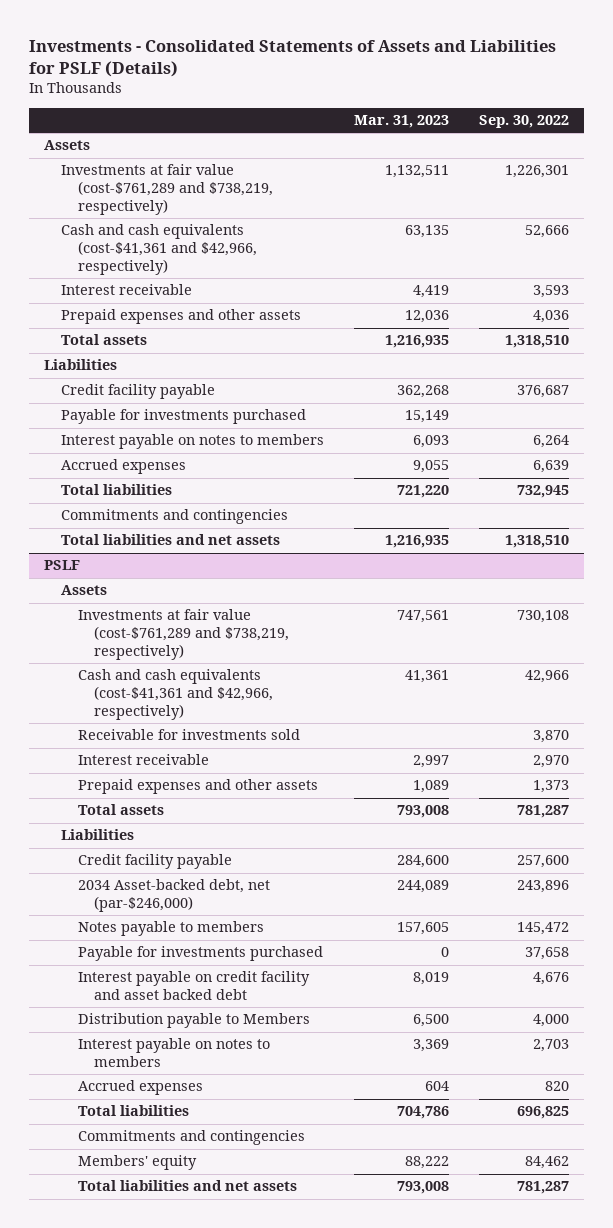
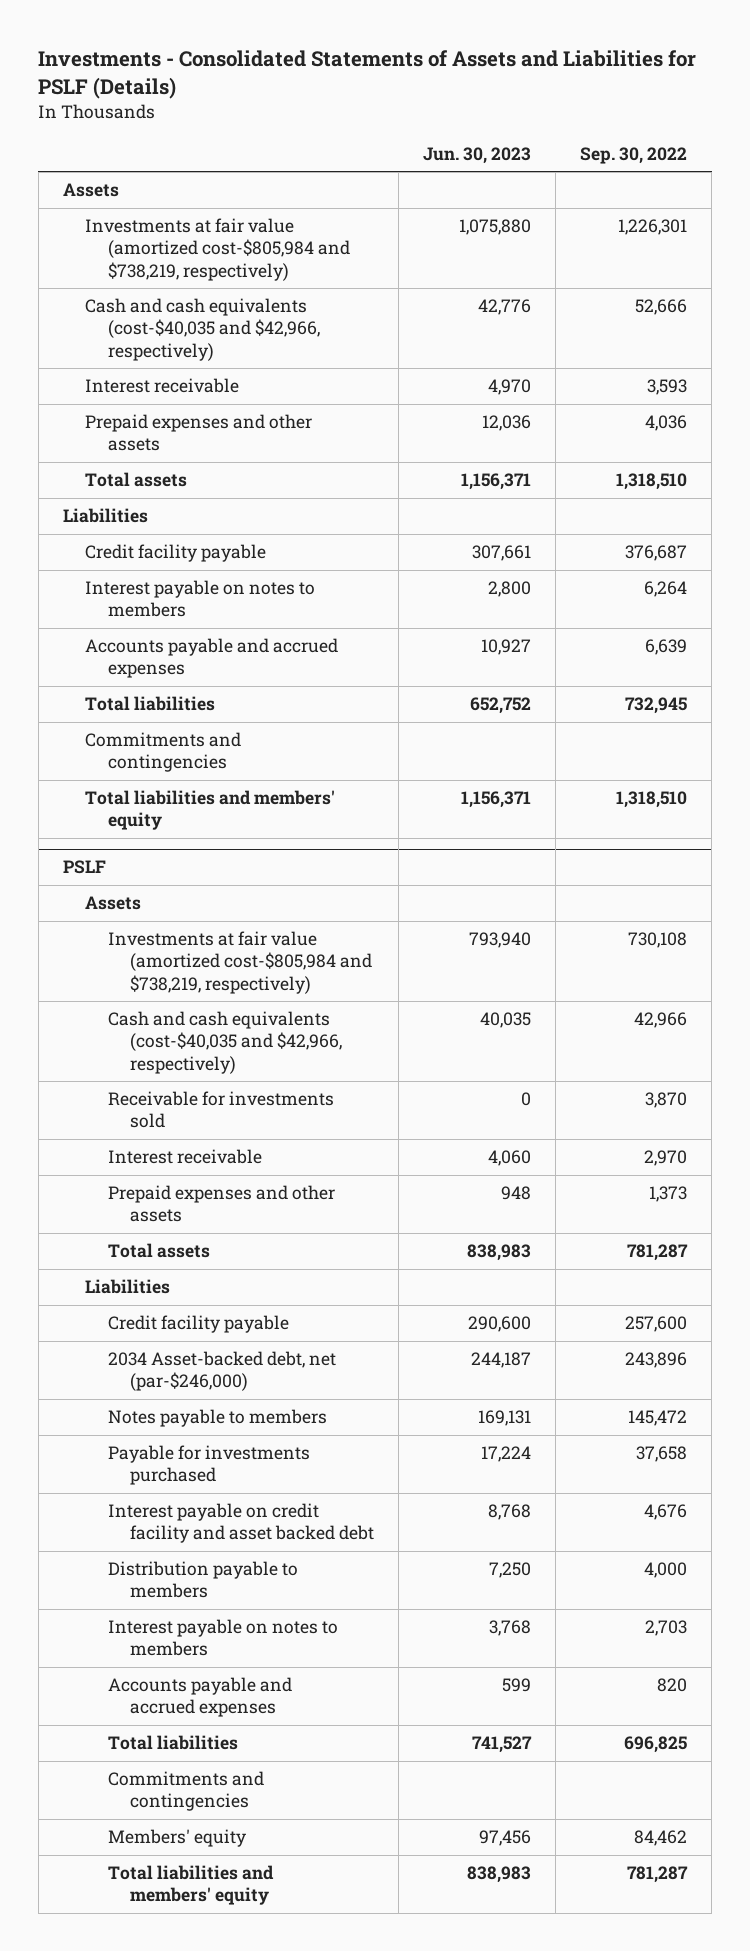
- | Mar. 31, 2023 | Sep. 30, 2022
+ | Jun. 30, 2023 | Sep. 30, 2022
- Investments at fair value (cost-$761,289 and $738,219, respectively) | 1,132,511 | 1,226,301
- Cash and cash equivalents (cost-$41,361 and $42,966, respectively) | 63,135 | 52,666
+ Investments at fair value (amortized cost-$805,984 and $738,219, respectively) | 1,075,880 | 1,226,301
+ Cash and cash equivalents (cost-$40,035 and $42,966, respectively) | 42,776 | 52,666
- Payable for investments purchased | 15,149 |
- Accrued expenses | 9,055 | 6,639
+ Accounts payable and accrued expenses | 10,927 | 6,639
- Total liabilities and net assets | 1,216,935 | 1,318,510
+ Total liabilities and members' equity | 1,156,371 | 1,318,510
@ PSLF
- Investments at fair value (cost-$761,289 and $738,219, respectively) | 747,561 | 730,108
- Cash and cash equivalents (cost-$41,361 and $42,966, respectively) | 41,361 | 42,966
+ Investments at fair value (amortized cost-$805,984 and $738,219, respectively) | 793,940 | 730,108
+ Cash and cash equivalents (cost-$40,035 and $42,966, respectively) | 40,035 | 42,966
- Distribution payable to Members | 6,500 | 4,000
+ Distribution payable to members | 7,250 | 4,000
- Accrued expenses | 604 | 820
+ Accounts payable and accrued expenses | 599 | 820
- Total liabilities and net assets | 793,008 | 781,287
+ Total liabilities and members' equity | 838,983 | 781,287

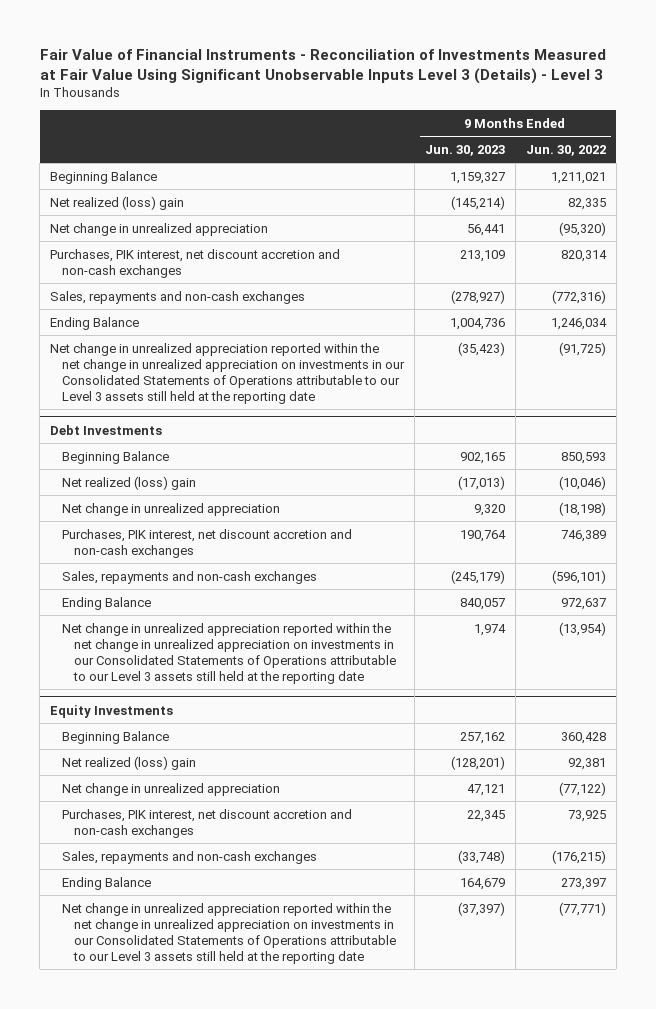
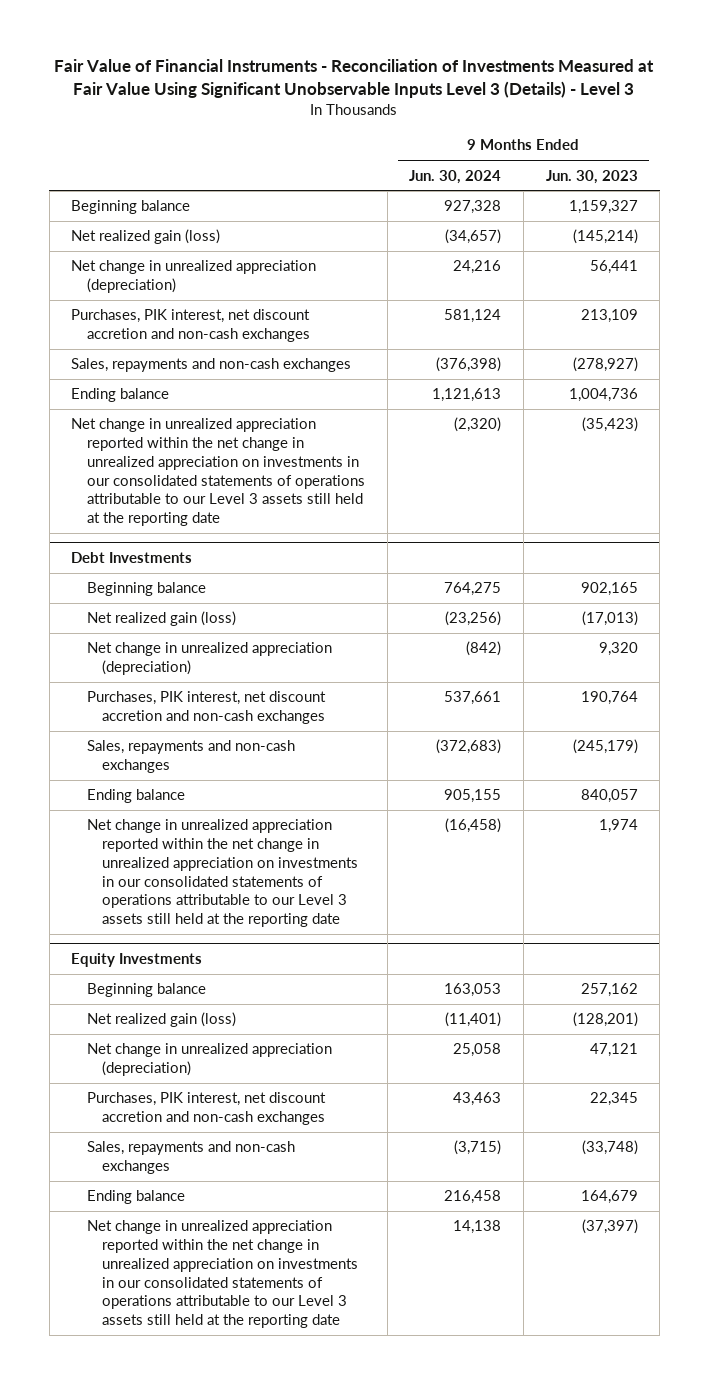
- | 9 Months Ended Jun. 30, 2023 | 9 Months Ended Jun. 30, 2022
+ | 9 Months Ended Jun. 30, 2024 | 9 Months Ended Jun. 30, 2023
- Beginning Balance | 1,159,327 | 1,211,021
- Net realized (loss) gain | (145,214) | 82,335
- Net change in unrealized appreciation | 56,441 | (95,320)
+ Beginning balance | 927,328 | 1,159,327
+ Net realized gain (loss) | (34,657) | (145,214)
+ Net change in unrealized appreciation (depreciation) | 24,216 | 56,441
- Ending Balance | 1,004,736 | 1,246,034
- Net change in unrealized appreciation reported within the net change in unrealized appreciation on investments in our Consolidated Statements of Operations attributable to our Level 3 assets still held at the reporting date | (35,423) | (91,725)
+ Ending balance | 1,121,613 | 1,004,736
+ Net change in unrealized appreciation reported within the net change in unrealized appreciation on investments in our consolidated statements of operations attributable to our Level 3 assets still held at the reporting date | (2,320) | (35,423)
@ Debt Investments
- Beginning Balance | 902,165 | 850,593
- Net realized (loss) gain | (17,013) | (10,046)
- Net change in unrealized appreciation | 9,320 | (18,198)
+ Beginning balance | 764,275 | 902,165
+ Net realized gain (loss) | (23,256) | (17,013)
+ Net change in unrealized appreciation (depreciation) | (842) | 9,320
- Ending Balance | 840,057 | 972,637
- Net change in unrealized appreciation reported within the net change in unrealized appreciation on investments in our Consolidated Statements of Operations attributable to our Level 3 assets still held at the reporting date | 1,974 | (13,954)
+ Ending balance | 905,155 | 840,057
+ Net change in unrealized appreciation reported within the net change in unrealized appreciation on investments in our consolidated statements of operations attributable to our Level 3 assets still held at the reporting date | (16,458) | 1,974
@ Equity Investments
- Beginning Balance | 257,162 | 360,428
- Net realized (loss) gain | (128,201) | 92,381
- Net change in unrealized appreciation | 47,121 | (77,122)
+ Beginning balance | 163,053 | 257,162
+ Net realized gain (loss) | (11,401) | (128,201)
+ Net change in unrealized appreciation (depreciation) | 25,058 | 47,121
- Ending Balance | 164,679 | 273,397
- Net change in unrealized appreciation reported within the net change in unrealized appreciation on investments in our Consolidated Statements of Operations attributable to our Level 3 assets still held at the reporting date | (37,397) | (77,771)
+ Ending balance | 216,458 | 164,679
+ Net change in unrealized appreciation reported within the net change in unrealized appreciation on investments in our consolidated statements of operations attributable to our Level 3 assets still held at the reporting date | 14,138 | (37,397)

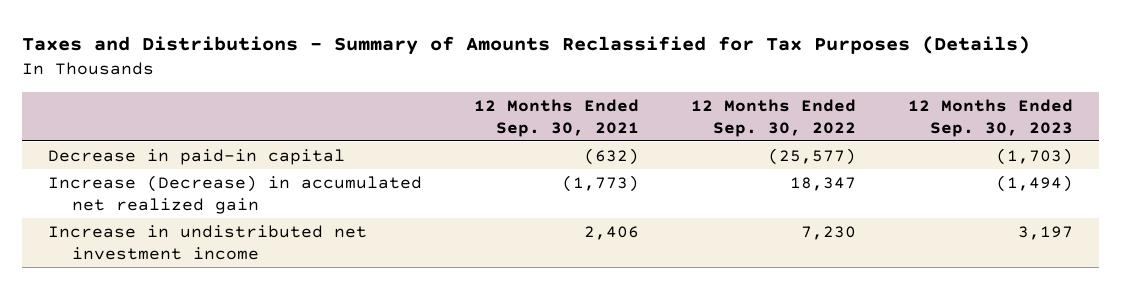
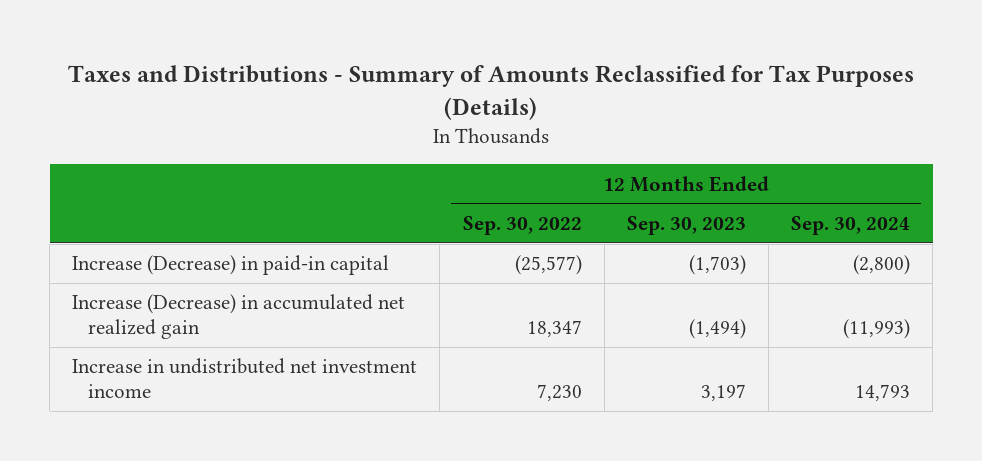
- | 12 Months Ended Sep. 30, 2021 | 12 Months Ended Sep. 30, 2022 | 12 Months Ended Sep. 30, 2023
+ | 12 Months Ended Sep. 30, 2022 | 12 Months Ended Sep. 30, 2023 | 12 Months Ended Sep. 30, 2024
- Decrease in paid-in capital | (632) | (25,577) | (1,703)
+ Increase (Decrease) in paid-in capital | (25,577) | (1,703) | (2,800)

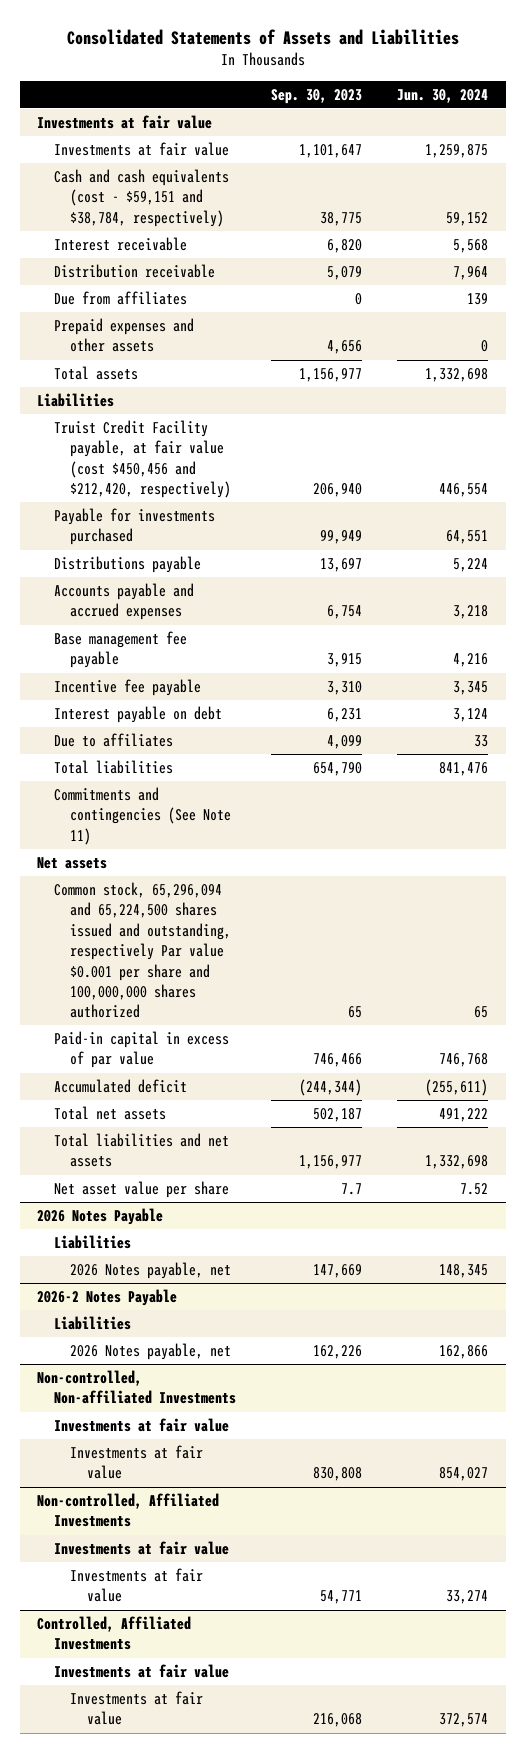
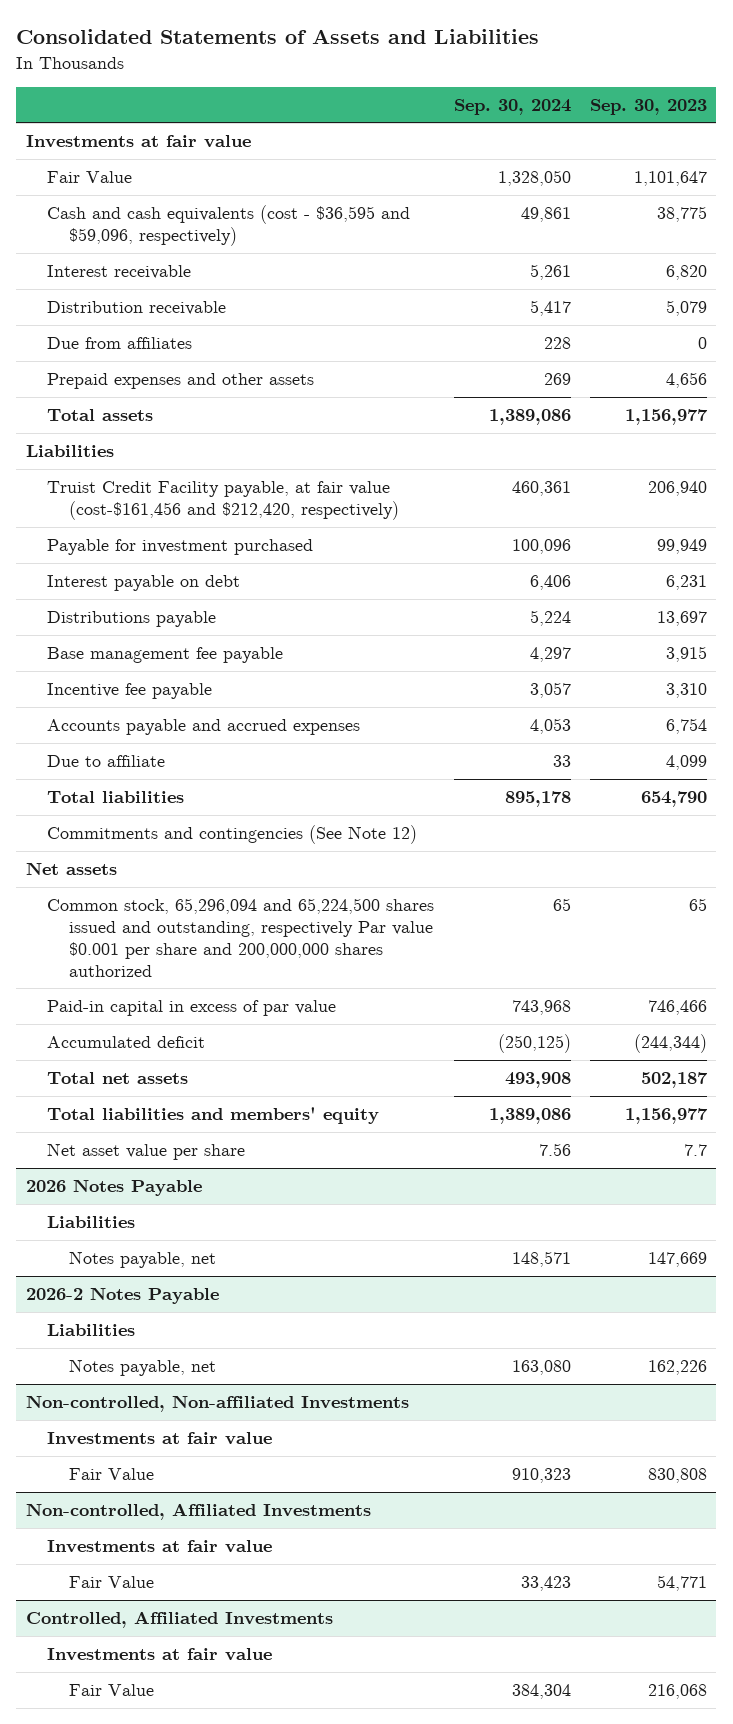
- | Sep. 30, 2023 | Jun. 30, 2024
+ | Sep. 30, 2024 | Sep. 30, 2023
- Investments at fair value | 1,101,647 | 1,259,875
- Cash and cash equivalents (cost - $59,151 and $38,784, respectively) | 38,775 | 59,152
+ Fair Value | 1,328,050 | 1,101,647
+ Cash and cash equivalents (cost - $36,595 and $59,096, respectively) | 49,861 | 38,775
- Truist Credit Facility payable, at fair value (cost $450,456 and $212,420, respectively) | 206,940 | 446,554
- Payable for investments purchased | 99,949 | 64,551
+ Truist Credit Facility payable, at fair value (cost-$161,456 and $212,420, respectively) | 460,361 | 206,940
+ Payable for investment purchased | 100,096 | 99,949
moved up: Interest payable on debt | 6,406 | 6,231
- Due to affiliates | 4,099 | 33
moved down: Accounts payable and accrued expenses | 4,053 | 6,754
+ Due to affiliate | 33 | 4,099
- Commitments and contingencies (See Note 11)
+ Commitments and contingencies (See Note 12)
- Common stock, 65,296,094 and 65,224,500 shares issued and outstanding, respectively Par value $0.001 per share and 100,000,000 shares authorized | 65 | 65
+ Common stock, 65,296,094 and 65,224,500 shares issued and outstanding, respectively Par value $0.001 per share and 200,000,000 shares authorized | 65 | 65
- Total liabilities and net assets | 1,156,977 | 1,332,698
+ Total liabilities and members' equity | 1,389,086 | 1,156,977
@ 2026 Notes Payable
- 2026 Notes payable, net | 147,669 | 148,345
+ Notes payable, net | 148,571 | 147,669
@ 2026-2 Notes Payable
- 2026 Notes payable, net | 162,226 | 162,866
+ Notes payable, net | 163,080 | 162,226
@ Non-controlled, Non-affiliated Investments
- Investments at fair value | 830,808 | 854,027
+ Fair Value | 910,323 | 830,808
@ Non-controlled, Affiliated Investments
- Investments at fair value | 54,771 | 33,274
+ Fair Value | 33,423 | 54,771
@ Controlled, Affiliated Investments
- Investments at fair value | 216,068 | 372,574
+ Fair Value | 384,304 | 216,068

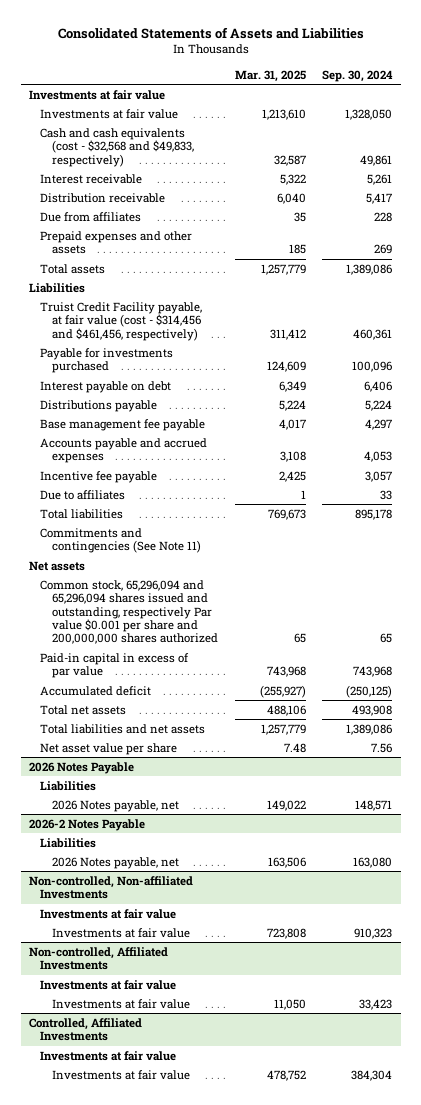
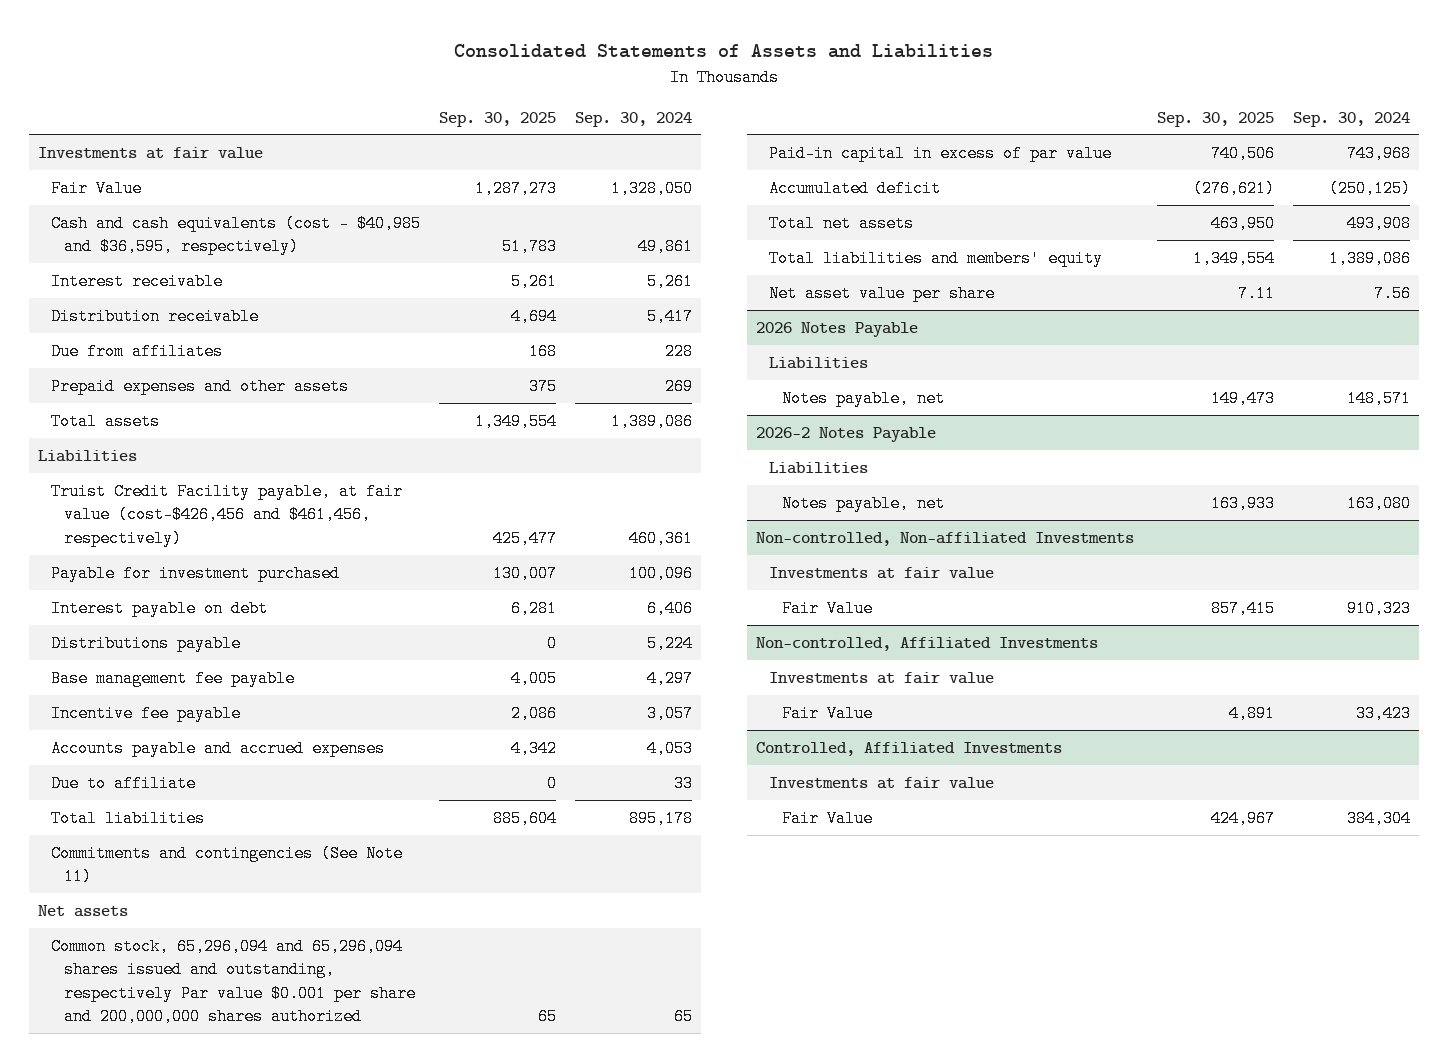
- | Mar. 31, 2025 | Sep. 30, 2024
+ | Sep. 30, 2025 | Sep. 30, 2024
- Investments at fair value | 1,213,610 | 1,328,050
- Cash and cash equivalents (cost - $32,568 and $49,833, respectively) | 32,587 | 49,861
+ Fair Value | 1,287,273 | 1,328,050
+ Cash and cash equivalents (cost - $40,985 and $36,595, respectively) | 51,783 | 49,861
- Truist Credit Facility payable, at fair value (cost - $314,456 and $461,456, respectively) | 311,412 | 460,361
- Payable for investments purchased | 124,609 | 100,096
+ Truist Credit Facility payable, at fair value (cost-$426,456 and $461,456, respectively) | 425,477 | 460,361
+ Payable for investment purchased | 130,007 | 100,096
- Due to affiliates | 1 | 33
moved down: Accounts payable and accrued expenses | 4,342 | 4,053
+ Due to affiliate | 0 | 33
- Total liabilities and net assets | 1,257,779 | 1,389,086
+ Total liabilities and members' equity | 1,349,554 | 1,389,086
@ 2026 Notes Payable
- 2026 Notes payable, net | 149,022 | 148,571
+ Notes payable, net | 149,473 | 148,571
@ 2026-2 Notes Payable
- 2026 Notes payable, net | 163,506 | 163,080
+ Notes payable, net | 163,933 | 163,080
@ Non-controlled, Non-affiliated Investments
- Investments at fair value | 723,808 | 910,323
+ Fair Value | 857,415 | 910,323
@ Non-controlled, Affiliated Investments
- Investments at fair value | 11,050 | 33,423
+ Fair Value | 4,891 | 33,423
@ Controlled, Affiliated Investments
- Investments at fair value | 478,752 | 384,304
+ Fair Value | 424,967 | 384,304

